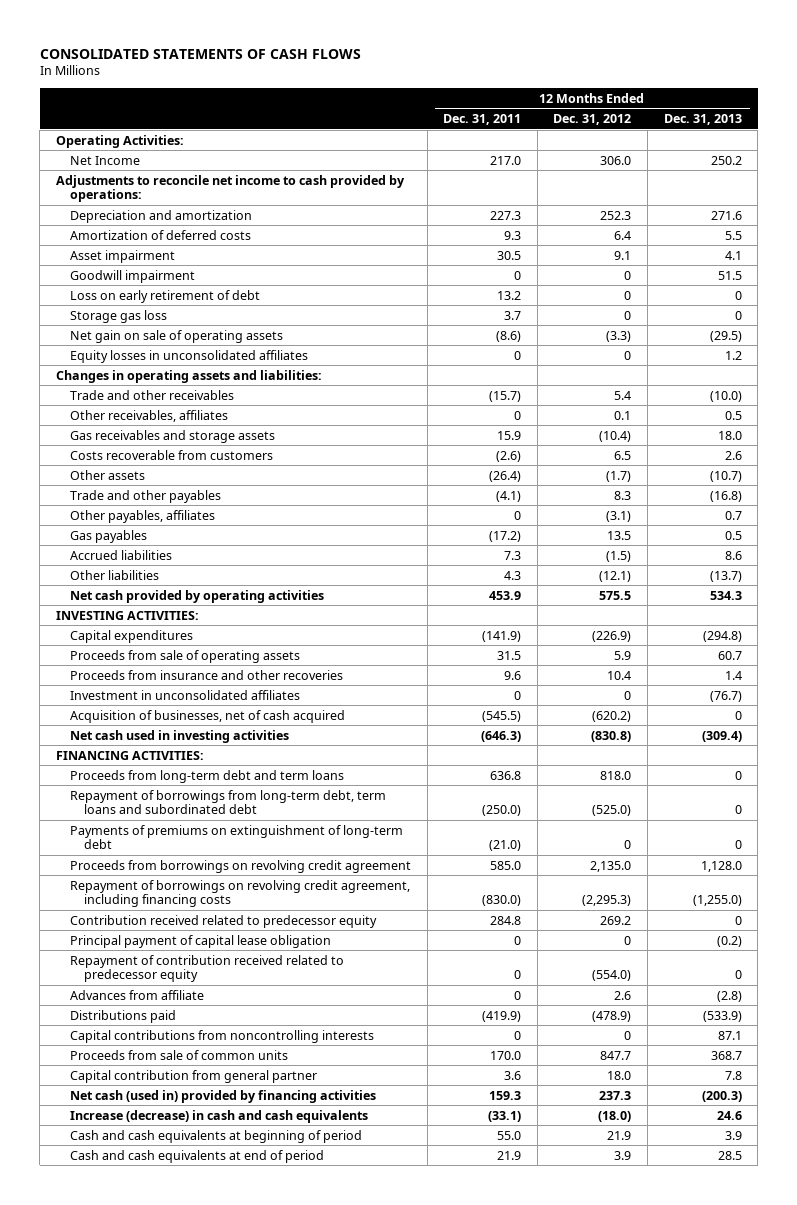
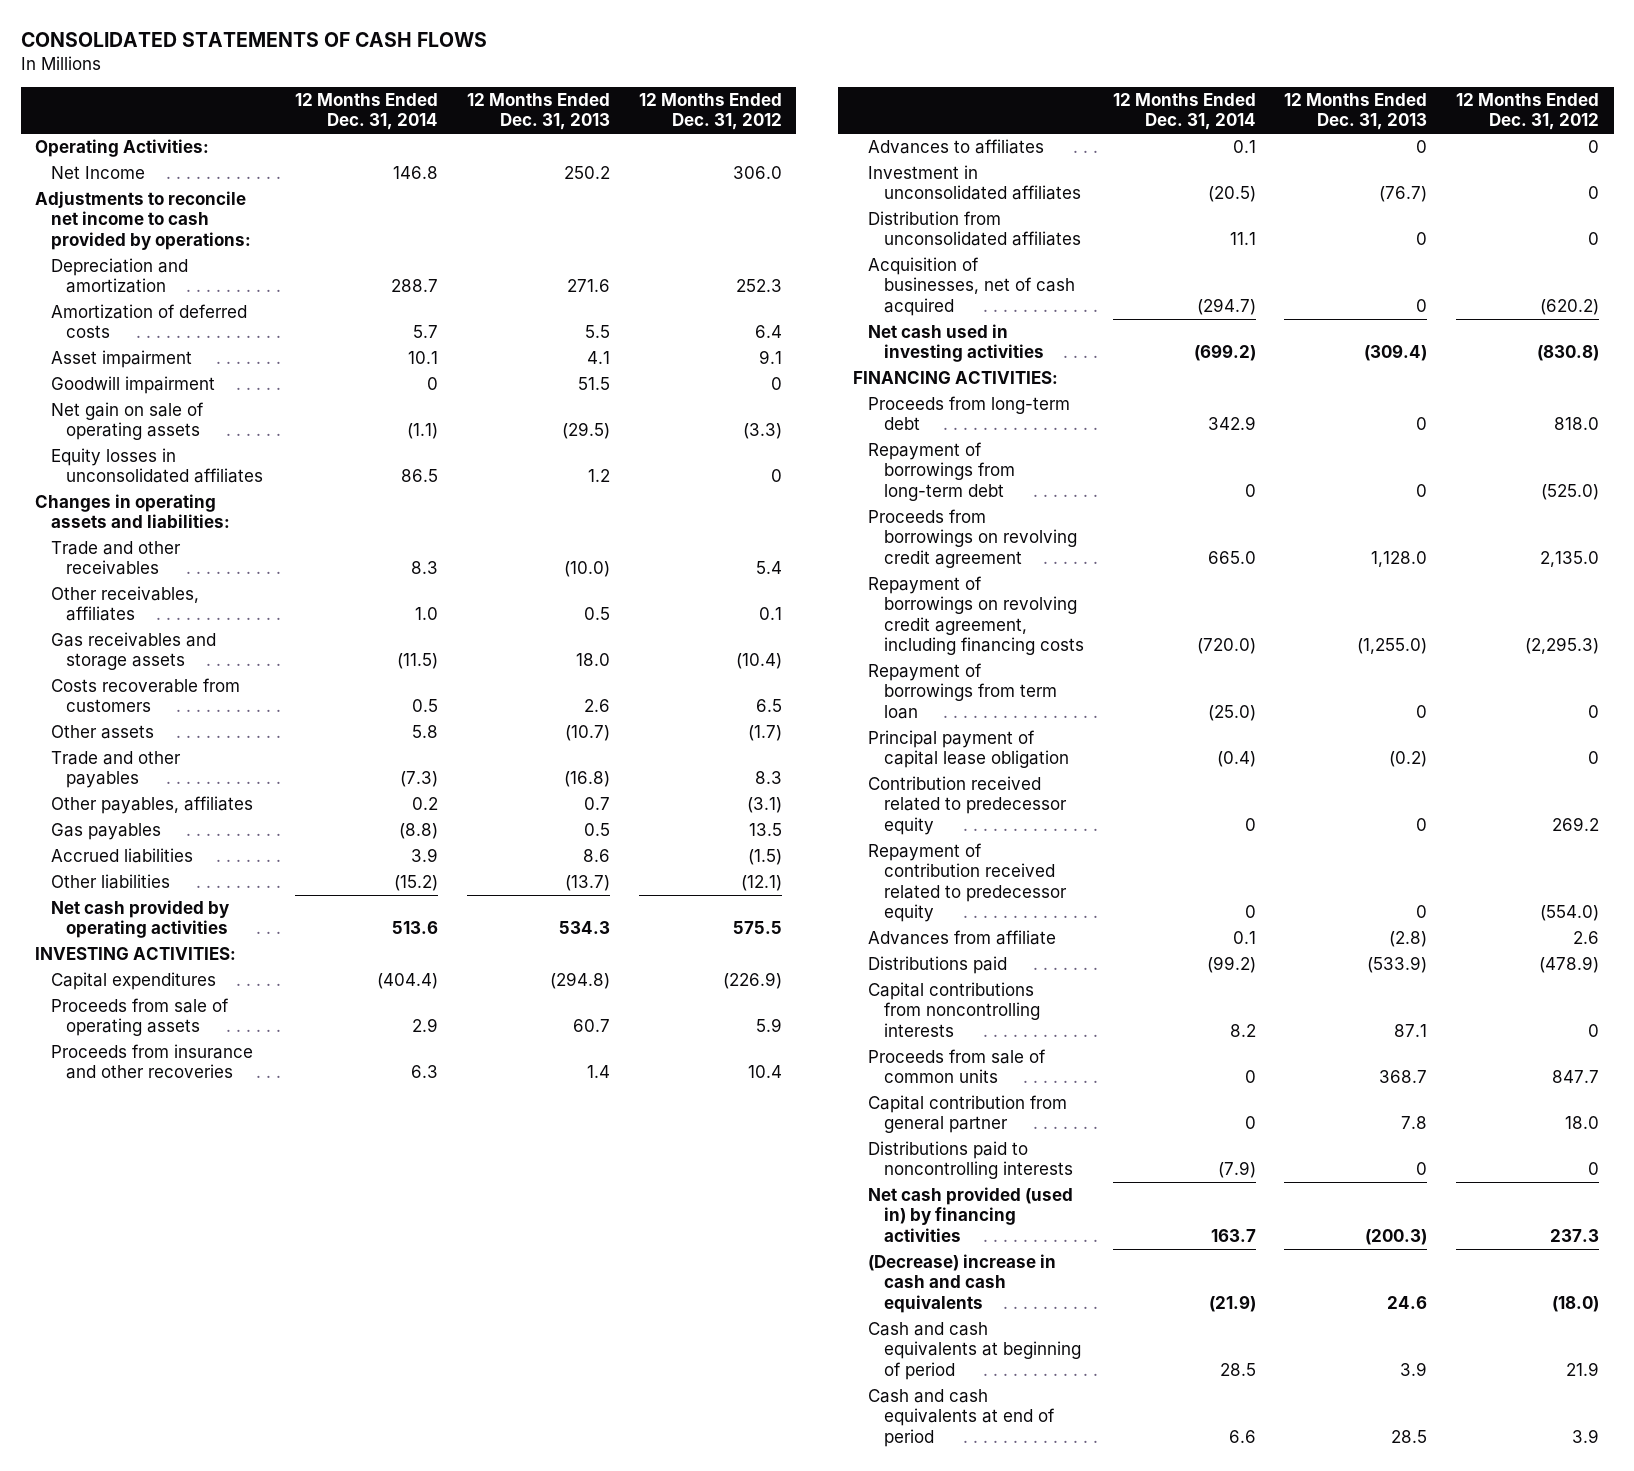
- | 12 Months Ended Dec. 31, 2011 | 12 Months Ended Dec. 31, 2012 | 12 Months Ended Dec. 31, 2013
+ | 12 Months Ended Dec. 31, 2014 | 12 Months Ended Dec. 31, 2013 | 12 Months Ended Dec. 31, 2012
- Loss on early retirement of debt | 13.2 | 0 | 0
- Storage gas loss | 3.7 | 0 | 0
+ Advances to affiliates | 0.1 | 0 | 0
+ Distribution from unconsolidated affiliates | 11.1 | 0 | 0
- Proceeds from long-term debt and term loans | 636.8 | 818.0 | 0
- Repayment of borrowings from long-term debt, term loans and subordinated debt | (250.0) | (525.0) | 0
- Payments of premiums on extinguishment of long-term debt | (21.0) | 0 | 0
+ Proceeds from long-term debt | 342.9 | 0 | 818.0
+ Repayment of borrowings from long-term debt | 0 | 0 | (525.0)
+ Repayment of borrowings from term loan | (25.0) | 0 | 0
moved down: Contribution received related to predecessor equity | 0 | 0 | 269.2
- Net cash (used in) provided by financing activities | 159.3 | 237.3 | (200.3)
- Increase (decrease) in cash and cash equivalents | (33.1) | (18.0) | 24.6
+ Distributions paid to noncontrolling interests | (7.9) | 0 | 0
+ Net cash provided (used in) by financing activities | 163.7 | (200.3) | 237.3
+ (Decrease) increase in cash and cash equivalents | (21.9) | 24.6 | (18.0)

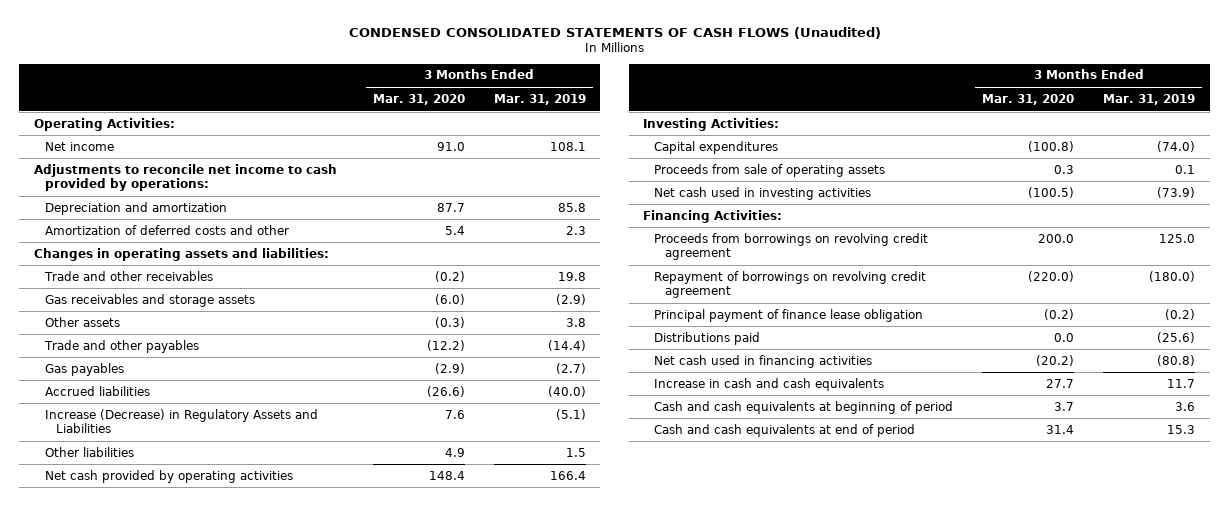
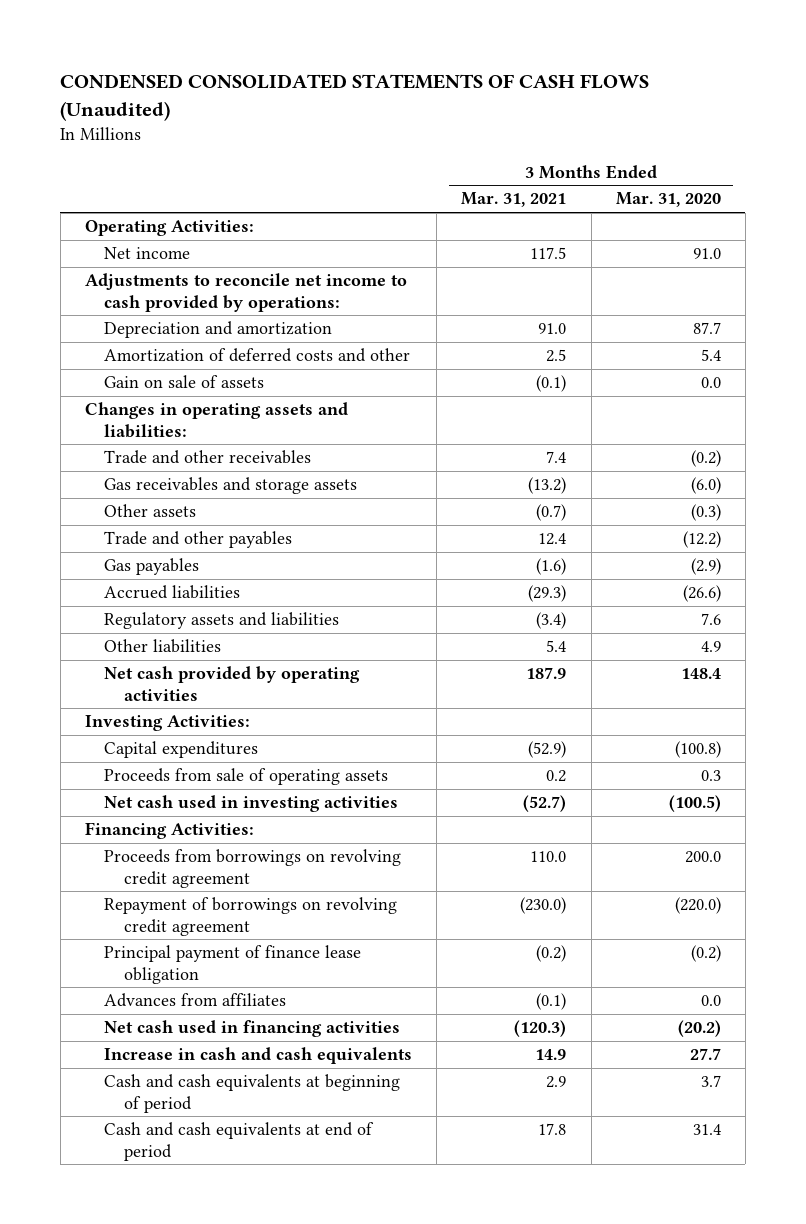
- | 3 Months Ended Mar. 31, 2020 | 3 Months Ended Mar. 31, 2019
+ | 3 Months Ended Mar. 31, 2021 | 3 Months Ended Mar. 31, 2020
+ Gain on sale of assets | (0.1) | 0.0
- Increase (Decrease) in Regulatory Assets and Liabilities | 7.6 | (5.1)
+ Regulatory assets and liabilities | (3.4) | 7.6
- Distributions paid | 0.0 | (25.6)
+ Advances from affiliates | (0.1) | 0.0

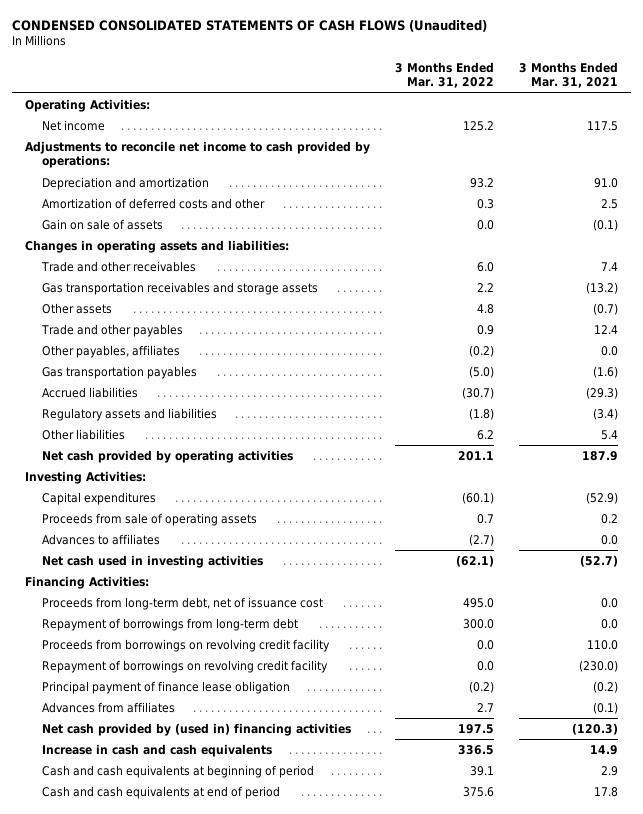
- | 3 Months Ended Mar. 31, 2021 | 3 Months Ended Mar. 31, 2020
+ | 3 Months Ended Mar. 31, 2022 | 3 Months Ended Mar. 31, 2021
- Gas receivables and storage assets | (13.2) | (6.0)
+ Gas transportation receivables and storage assets | 2.2 | (13.2)
- Gas payables | (1.6) | (2.9)
+ Other payables, affiliates | (0.2) | 0.0
+ Gas transportation payables | (5.0) | (1.6)
+ Advances to affiliates | (2.7) | 0.0
- Proceeds from borrowings on revolving credit agreement | 110.0 | 200.0
- Repayment of borrowings on revolving credit agreement | (230.0) | (220.0)
+ Proceeds from long-term debt, net of issuance cost | 495.0 | 0.0
+ Repayment of borrowings from long-term debt | 300.0 | 0.0
+ Proceeds from borrowings on revolving credit facility | 0.0 | 110.0
+ Repayment of borrowings on revolving credit facility | 0.0 | (230.0)
- Net cash used in financing activities | (120.3) | (20.2)
+ Net cash provided by (used in) financing activities | 197.5 | (120.3)

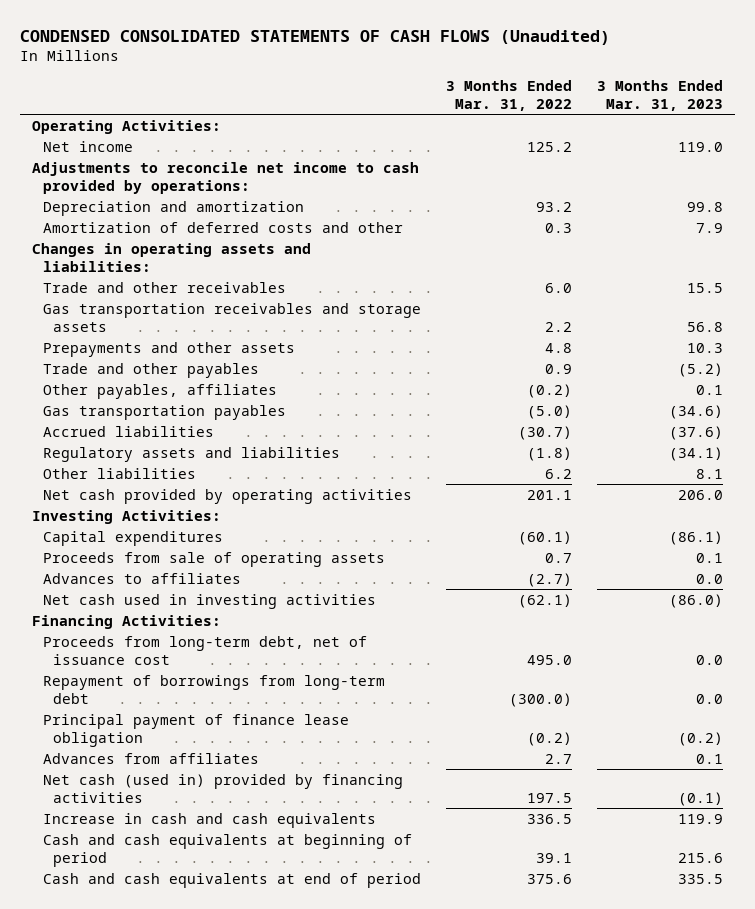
- | 3 Months Ended Mar. 31, 2022 | 3 Months Ended Mar. 31, 2021
+ | 3 Months Ended Mar. 31, 2022 | 3 Months Ended Mar. 31, 2023
- Gain on sale of assets | 0.0 | (0.1)
- Other assets | 4.8 | (0.7)
+ Prepayments and other assets | 4.8 | 10.3
- Repayment of borrowings from long-term debt | 300.0 | 0.0
- Proceeds from borrowings on revolving credit facility | 0.0 | 110.0
- Repayment of borrowings on revolving credit facility | 0.0 | (230.0)
+ Repayment of borrowings from long-term debt | (300.0) | 0.0
- Net cash provided by (used in) financing activities | 197.5 | (120.3)
+ Net cash (used in) provided by financing activities | 197.5 | (0.1)

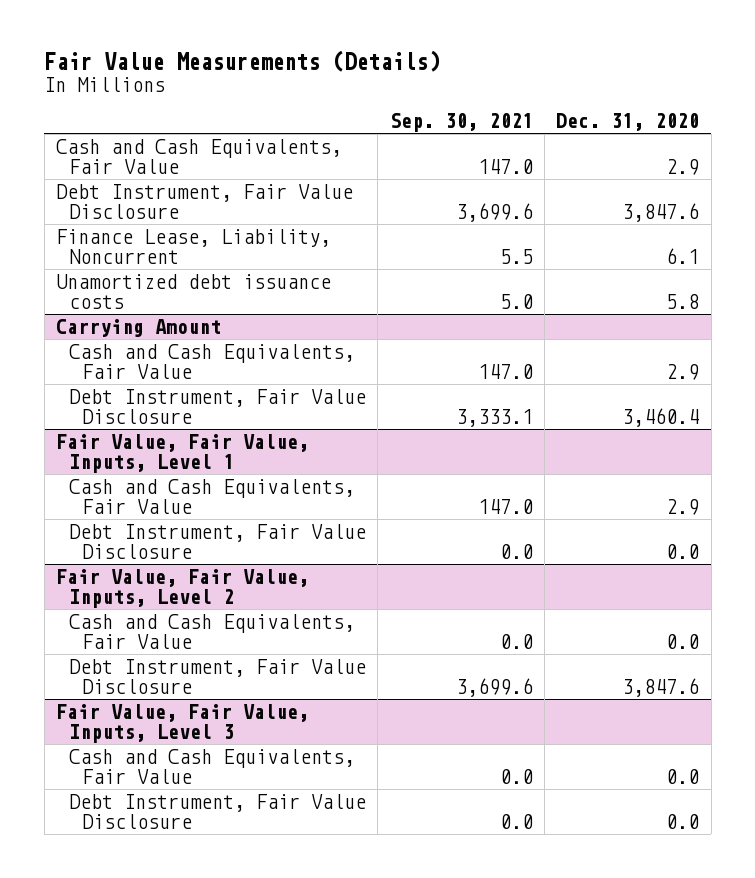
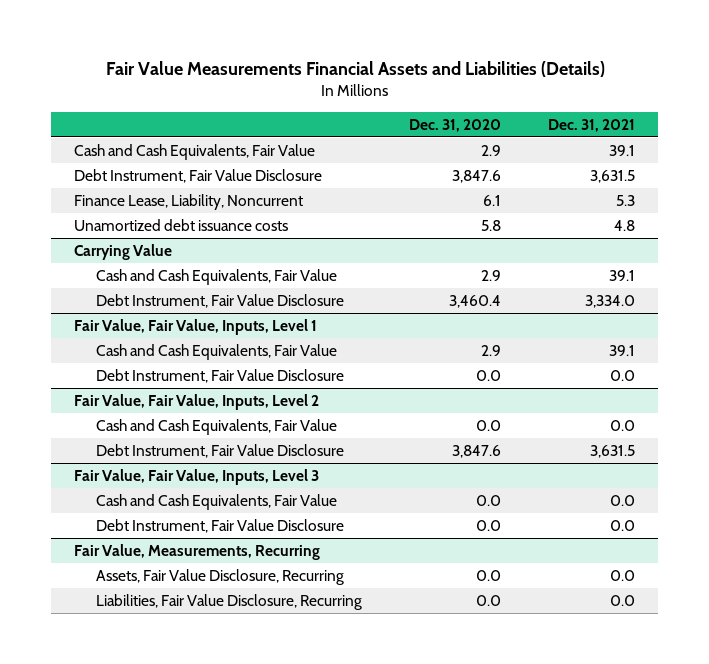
- Fair Value Measurements (Details)
+ Fair Value Measurements Financial Assets and Liabilities (Details)
- | Sep. 30, 2021 | Dec. 31, 2020
+ | Dec. 31, 2020 | Dec. 31, 2021
- Carrying Amount
+ Carrying Value
+ Fair Value, Measurements, Recurring
+ Assets, Fair Value Disclosure, Recurring | 0.0 | 0.0
+ Liabilities, Fair Value Disclosure, Recurring | 0.0 | 0.0

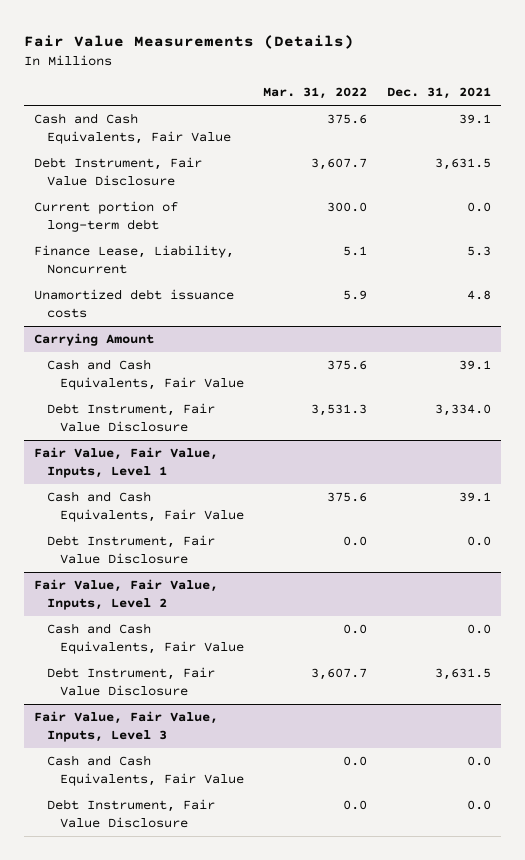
- Fair Value Measurements Financial Assets and Liabilities (Details)
+ Fair Value Measurements (Details)
- | Dec. 31, 2020 | Dec. 31, 2021
+ | Mar. 31, 2022 | Dec. 31, 2021
+ Current portion of long-term debt | 300.0 | 0.0
- Carrying Value
+ Carrying Amount
- Fair Value, Measurements, Recurring
- Assets, Fair Value Disclosure, Recurring | 0.0 | 0.0
- Liabilities, Fair Value Disclosure, Recurring | 0.0 | 0.0

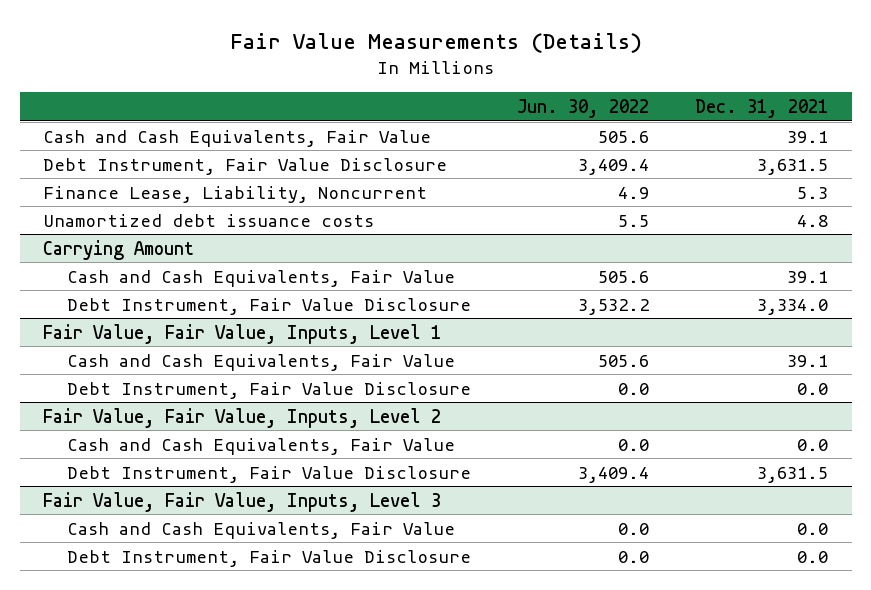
- | Mar. 31, 2022 | Dec. 31, 2021
+ | Jun. 30, 2022 | Dec. 31, 2021
- Current portion of long-term debt | 300.0 | 0.0

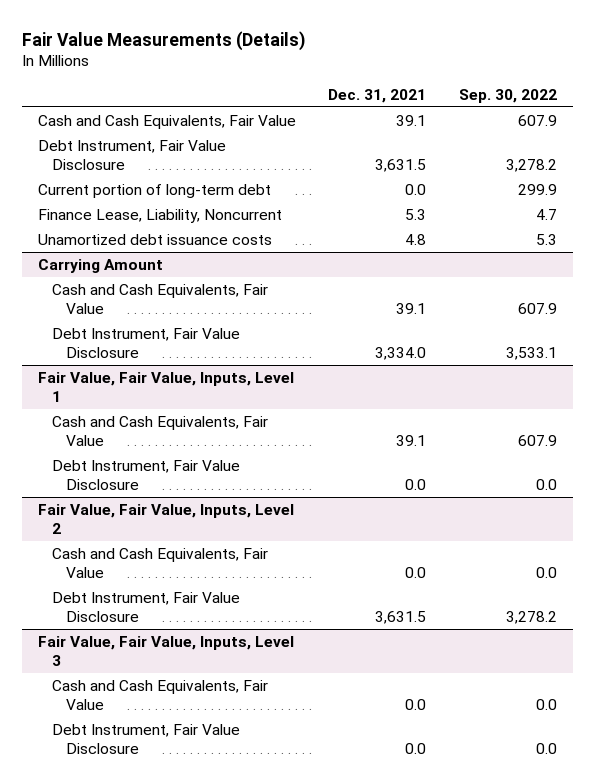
- | Jun. 30, 2022 | Dec. 31, 2021
+ | Dec. 31, 2021 | Sep. 30, 2022
+ Current portion of long-term debt | 0.0 | 299.9

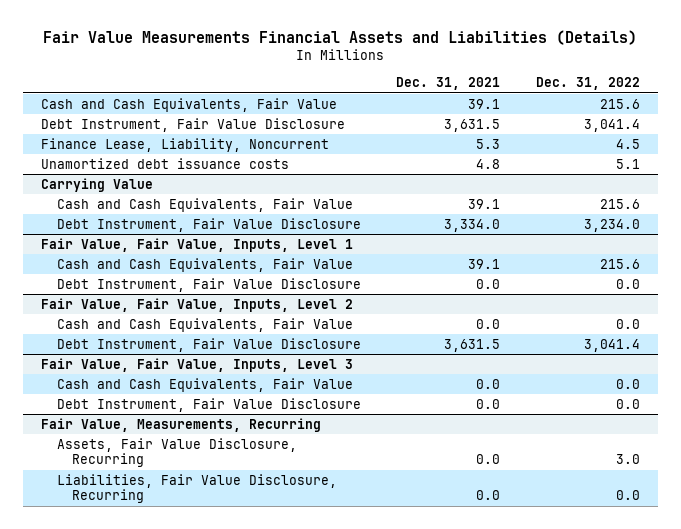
- Fair Value Measurements (Details)
+ Fair Value Measurements Financial Assets and Liabilities (Details)
- | Dec. 31, 2021 | Sep. 30, 2022
+ | Dec. 31, 2021 | Dec. 31, 2022
- Current portion of long-term debt | 0.0 | 299.9
- Carrying Amount
+ Carrying Value
+ Fair Value, Measurements, Recurring
+ Assets, Fair Value Disclosure, Recurring | 0.0 | 3.0
+ Liabilities, Fair Value Disclosure, Recurring | 0.0 | 0.0

